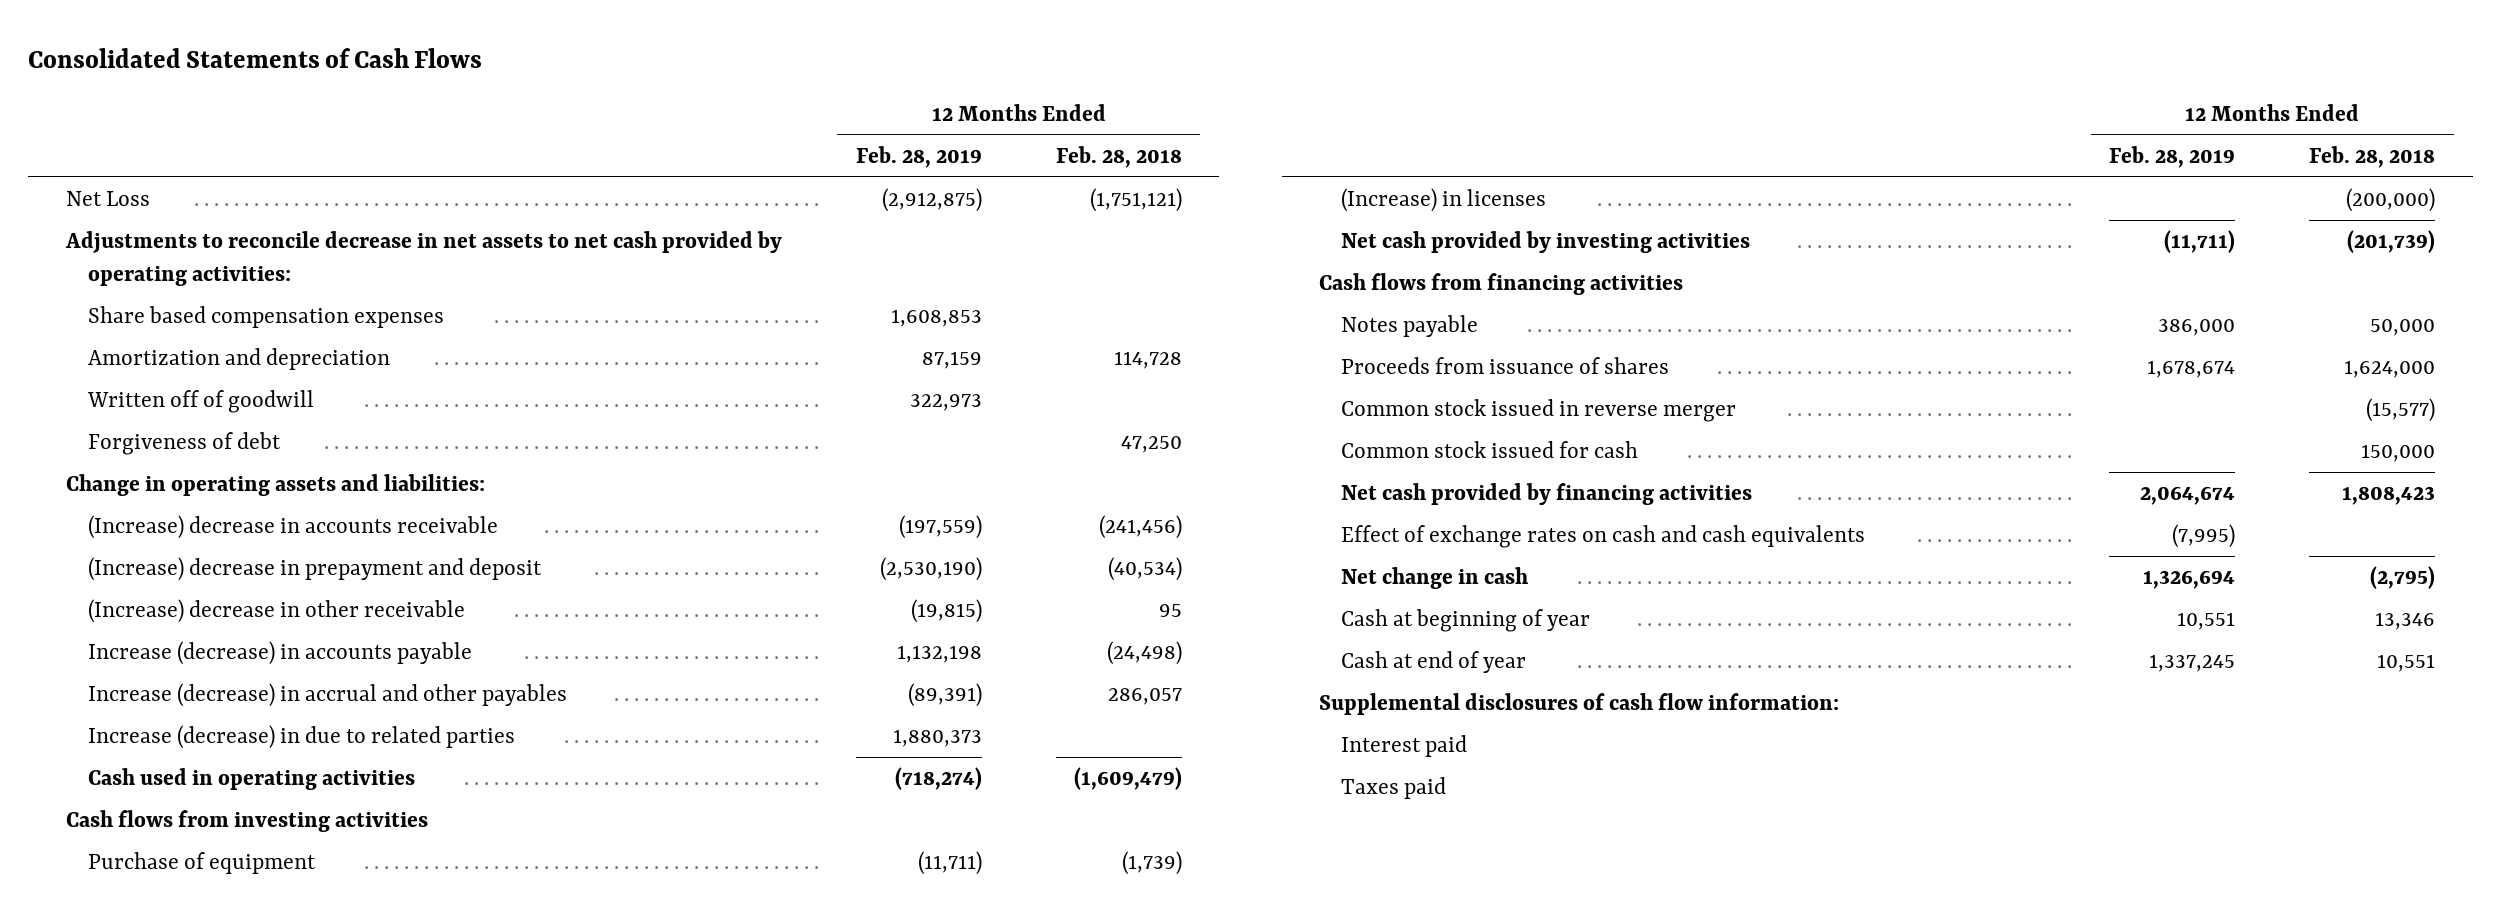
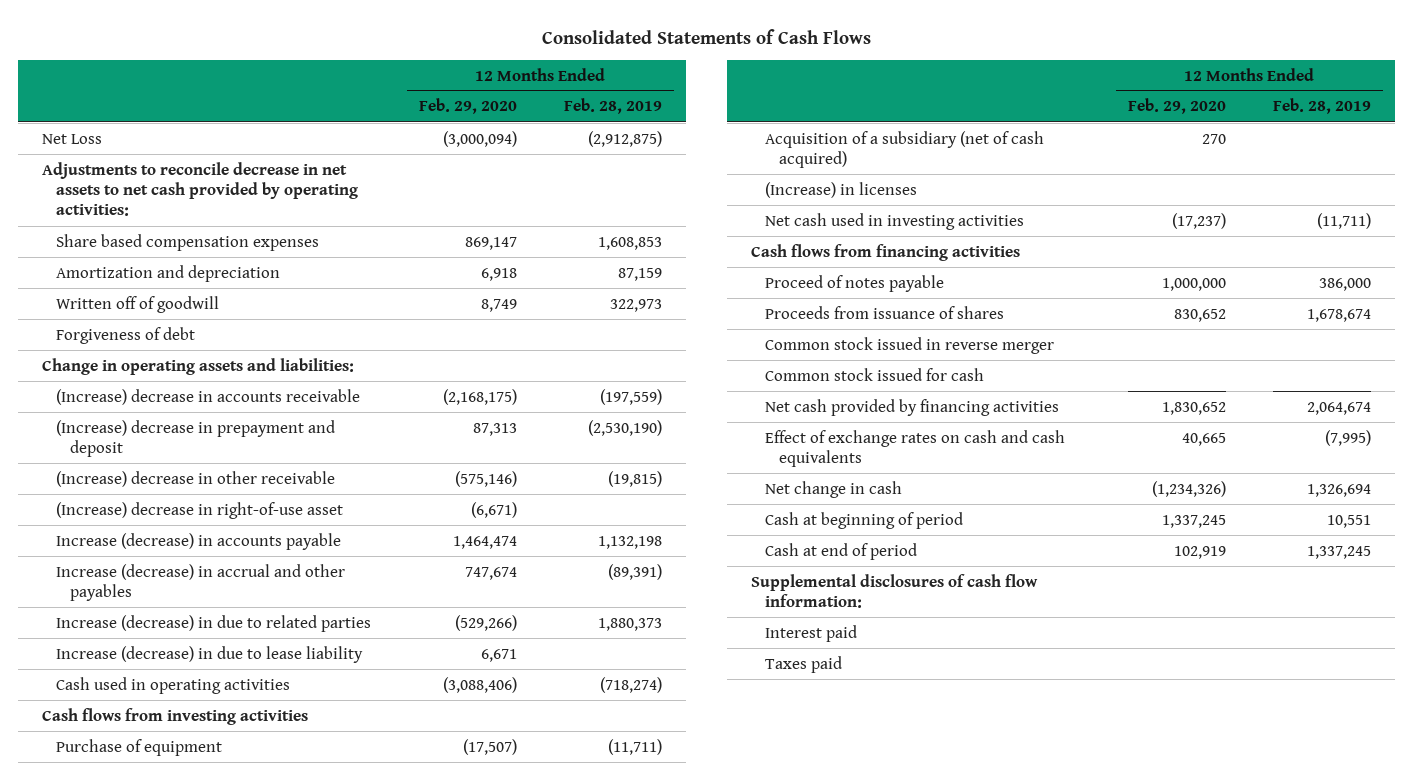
- | 12 Months Ended Feb. 28, 2019 | 12 Months Ended Feb. 28, 2018
+ | 12 Months Ended Feb. 29, 2020 | 12 Months Ended Feb. 28, 2019
+ (Increase) decrease in right-of-use asset | (6,671) |
+ Increase (decrease) in due to lease liability | 6,671 |
+ Acquisition of a subsidiary (net of cash acquired) | 270 |
- Net cash provided by investing activities | (11,711) | (201,739)
+ Net cash used in investing activities | (17,237) | (11,711)
- Notes payable | 386,000 | 50,000
+ Proceed of notes payable | 1,000,000 | 386,000
- Cash at beginning of year | 10,551 | 13,346
- Cash at end of year | 1,337,245 | 10,551
+ Cash at beginning of period | 1,337,245 | 10,551
+ Cash at end of period | 102,919 | 1,337,245

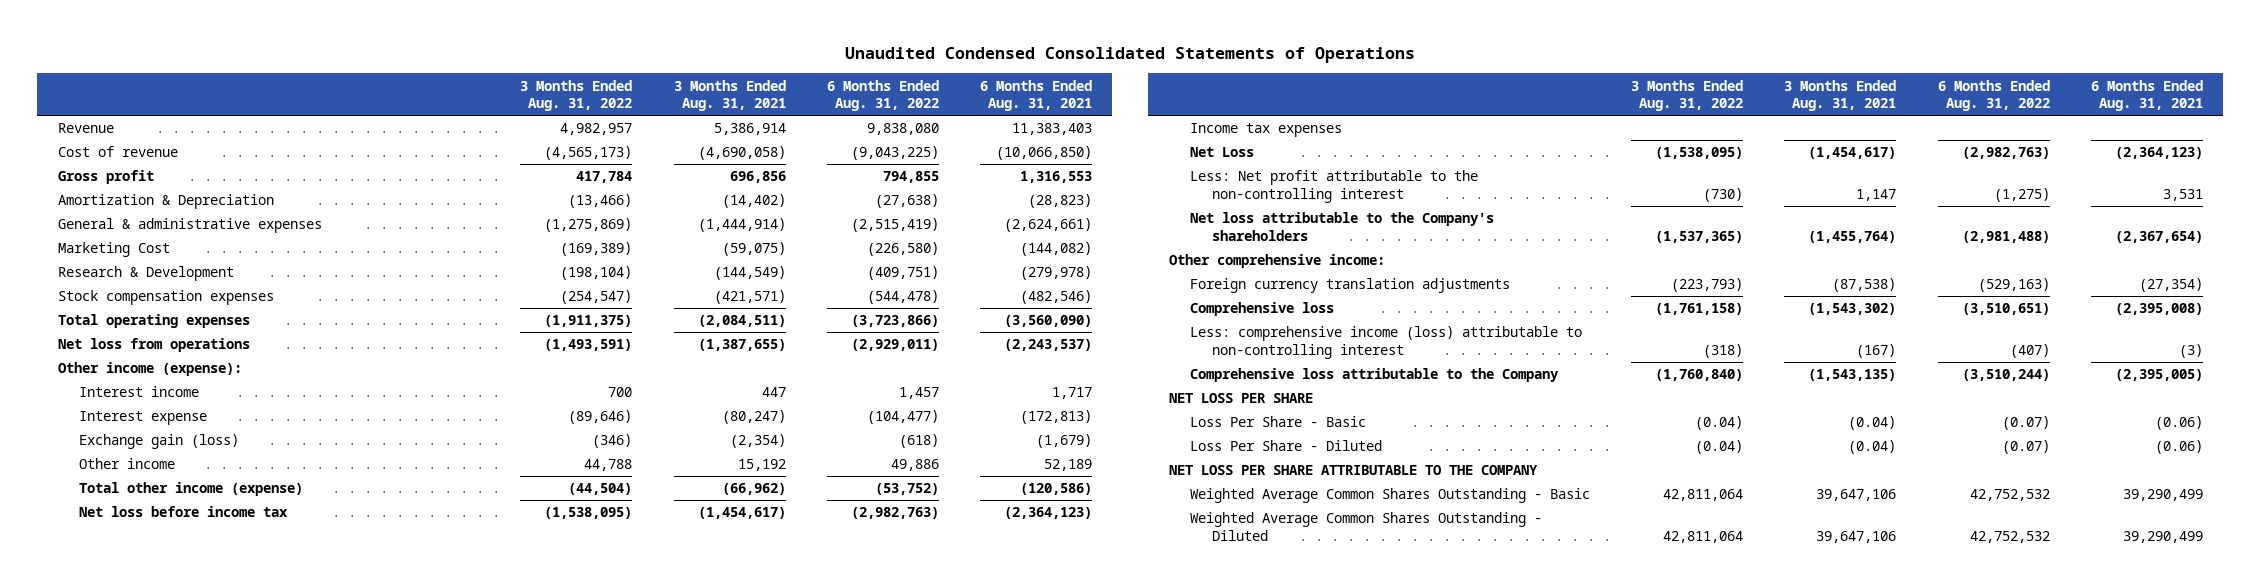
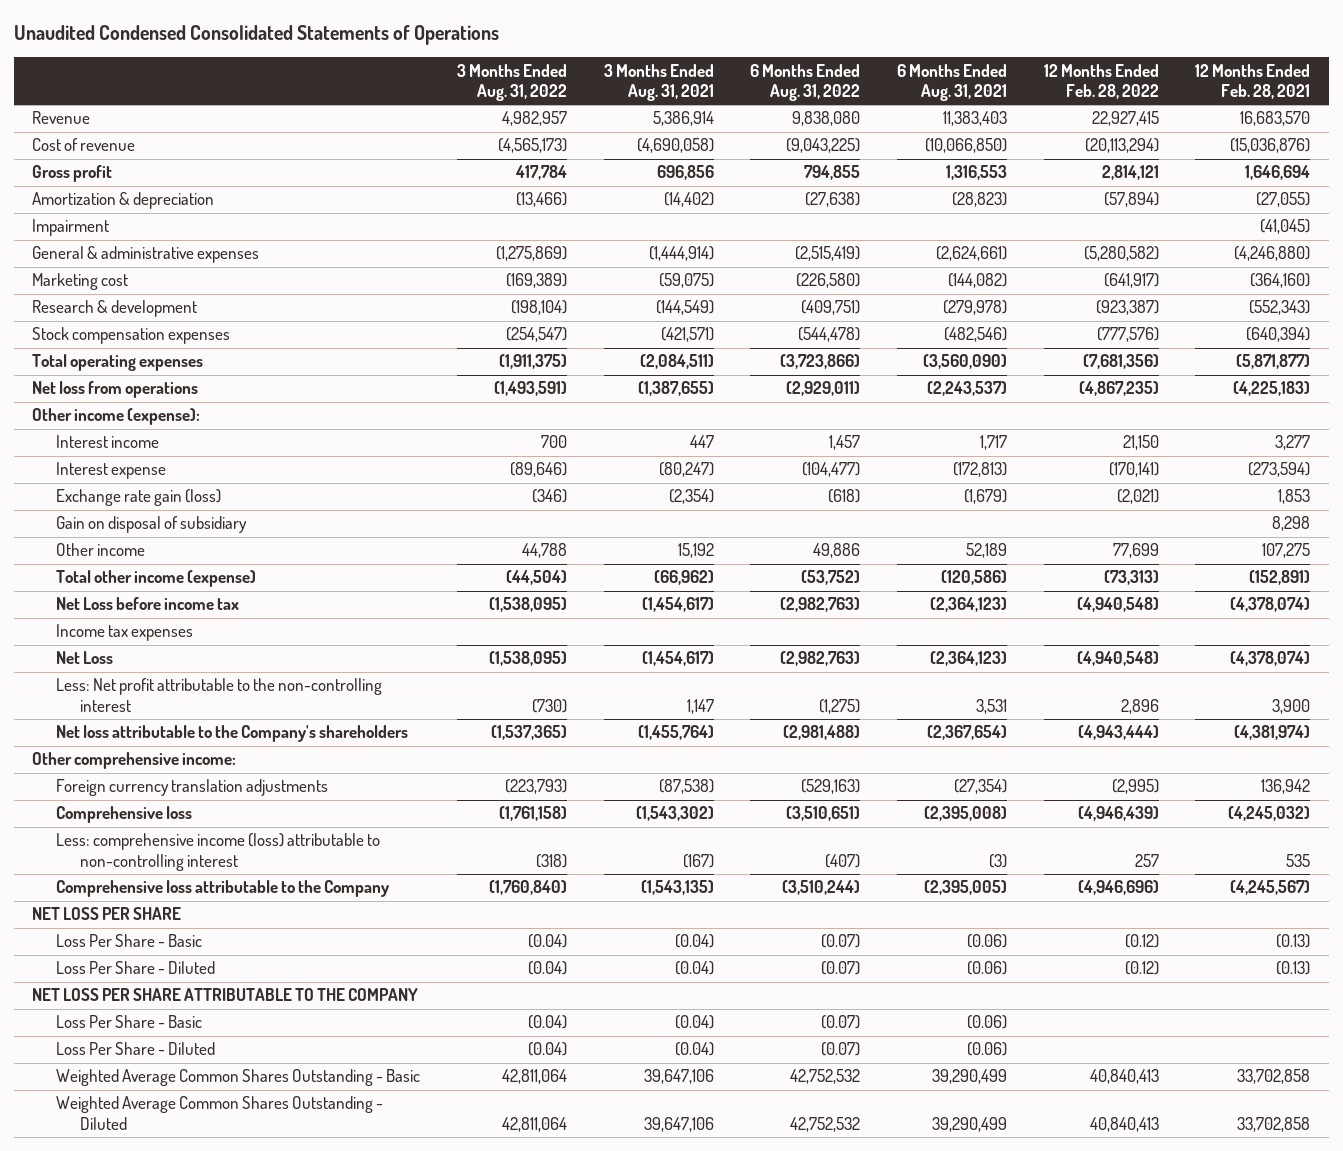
- | 3 Months Ended Aug. 31, 2022 | 3 Months Ended Aug. 31, 2021 | 6 Months Ended Aug. 31, 2022 | 6 Months Ended Aug. 31, 2021
+ | 3 Months Ended Aug. 31, 2022 | 3 Months Ended Aug. 31, 2021 | 6 Months Ended Aug. 31, 2022 | 6 Months Ended Aug. 31, 2021 | 12 Months Ended Feb. 28, 2022 | 12 Months Ended Feb. 28, 2021
- Amortization & Depreciation | (13,466) | (14,402) | (27,638) | (28,823)
+ Amortization & depreciation | (13,466) | (14,402) | (27,638) | (28,823) | (57,894) | (27,055)
+ Impairment | | | | | | (41,045)
- Marketing Cost | (169,389) | (59,075) | (226,580) | (144,082)
- Research & Development | (198,104) | (144,549) | (409,751) | (279,978)
+ Marketing cost | (169,389) | (59,075) | (226,580) | (144,082) | (641,917) | (364,160)
+ Research & development | (198,104) | (144,549) | (409,751) | (279,978) | (923,387) | (552,343)
- Exchange gain (loss) | (346) | (2,354) | (618) | (1,679)
+ Exchange rate gain (loss) | (346) | (2,354) | (618) | (1,679) | (2,021) | 1,853
+ Gain on disposal of subsidiary | | | | | | 8,298
- Net loss before income tax | (1,538,095) | (1,454,617) | (2,982,763) | (2,364,123)
+ Net Loss before income tax | (1,538,095) | (1,454,617) | (2,982,763) | (2,364,123) | (4,940,548) | (4,378,074)
+ Loss Per Share - Basic | (0.04) | (0.04) | (0.07) | (0.06) | |
+ Loss Per Share - Diluted | (0.04) | (0.04) | (0.07) | (0.06) | |

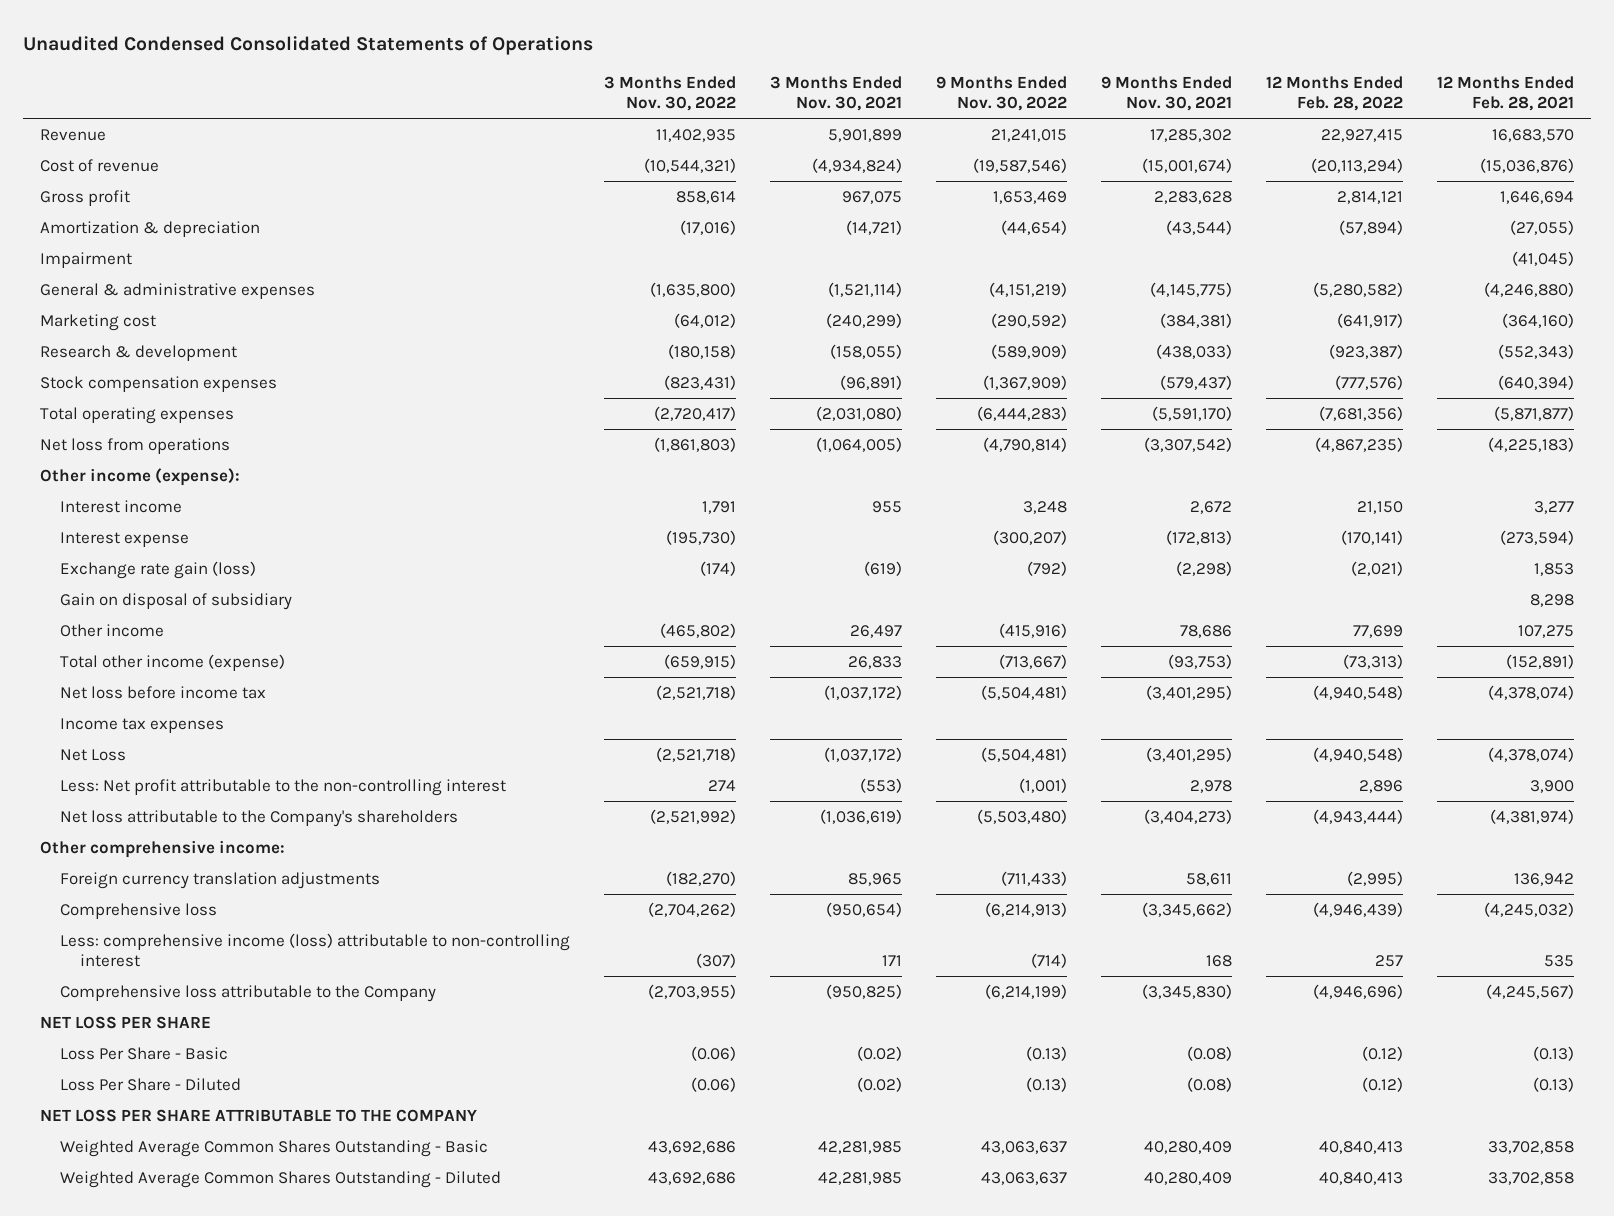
- | 3 Months Ended Aug. 31, 2022 | 3 Months Ended Aug. 31, 2021 | 6 Months Ended Aug. 31, 2022 | 6 Months Ended Aug. 31, 2021 | 12 Months Ended Feb. 28, 2022 | 12 Months Ended Feb. 28, 2021
+ | 3 Months Ended Nov. 30, 2022 | 3 Months Ended Nov. 30, 2021 | 9 Months Ended Nov. 30, 2022 | 9 Months Ended Nov. 30, 2021 | 12 Months Ended Feb. 28, 2022 | 12 Months Ended Feb. 28, 2021
- Net Loss before income tax | (1,538,095) | (1,454,617) | (2,982,763) | (2,364,123) | (4,940,548) | (4,378,074)
+ Net loss before income tax | (2,521,718) | (1,037,172) | (5,504,481) | (3,401,295) | (4,940,548) | (4,378,074)
- Loss Per Share - Basic | (0.04) | (0.04) | (0.07) | (0.06) | |
- Loss Per Share - Diluted | (0.04) | (0.04) | (0.07) | (0.06) | |

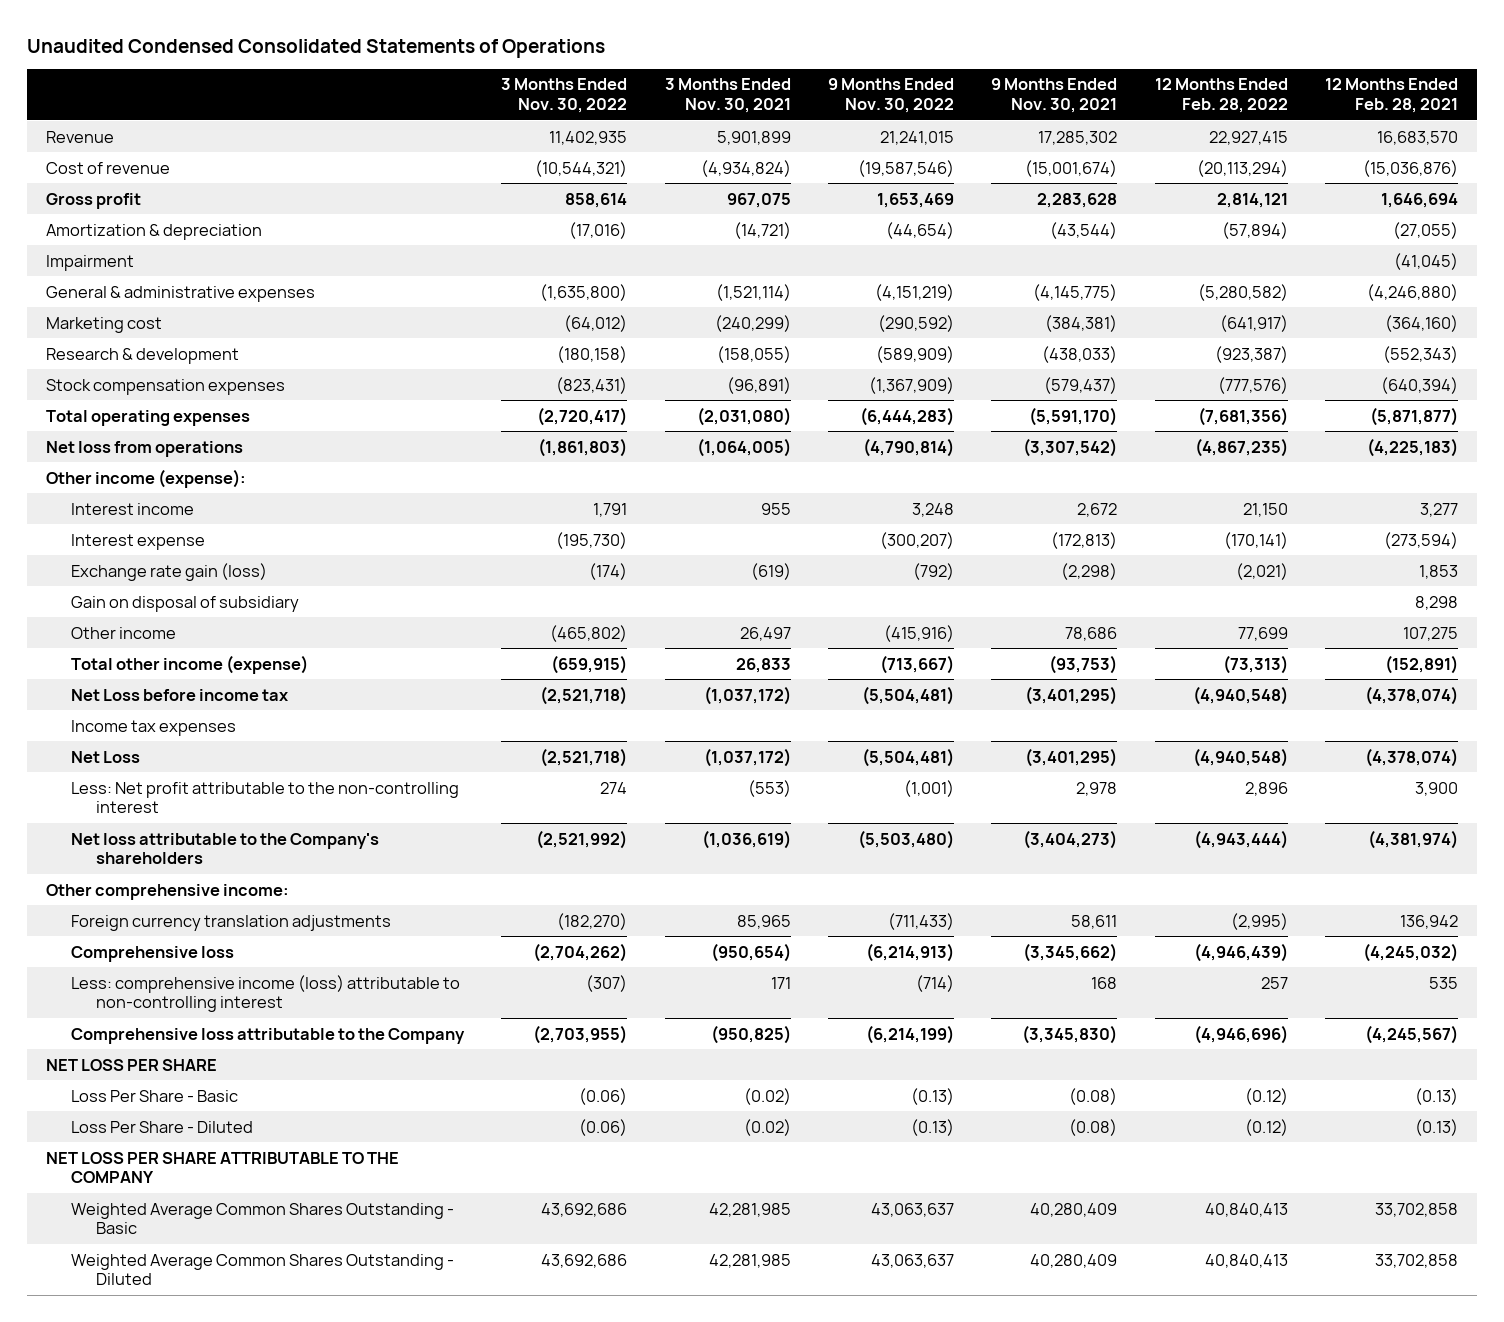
- Net loss before income tax | (2,521,718) | (1,037,172) | (5,504,481) | (3,401,295) | (4,940,548) | (4,378,074)
+ Net Loss before income tax | (2,521,718) | (1,037,172) | (5,504,481) | (3,401,295) | (4,940,548) | (4,378,074)

